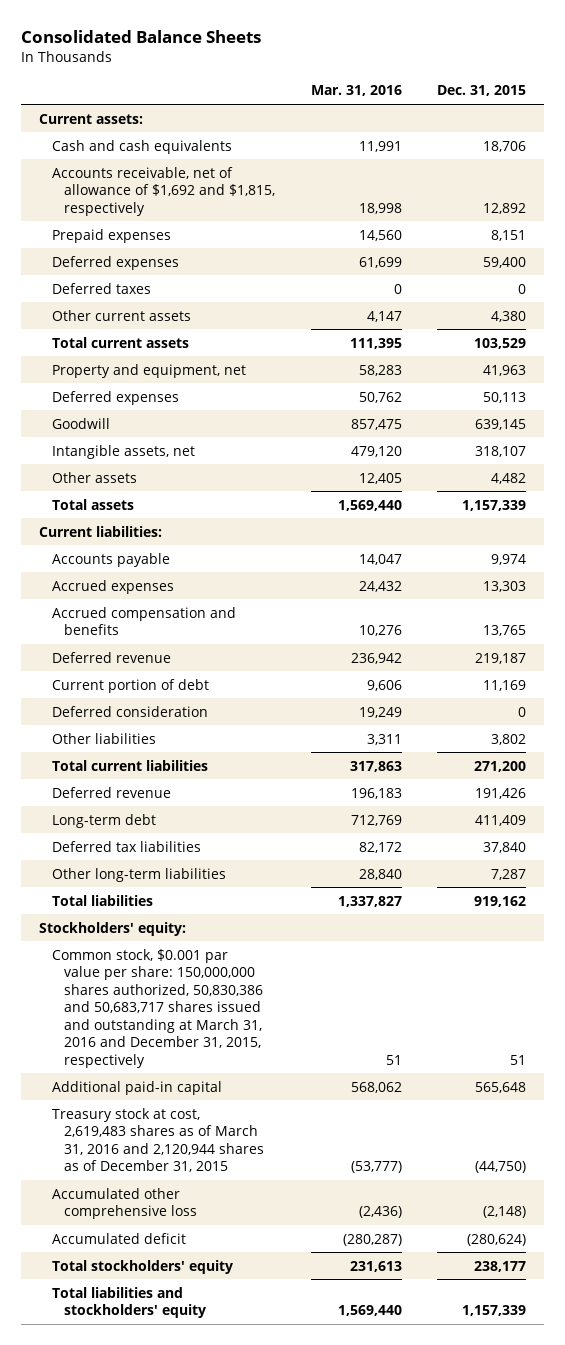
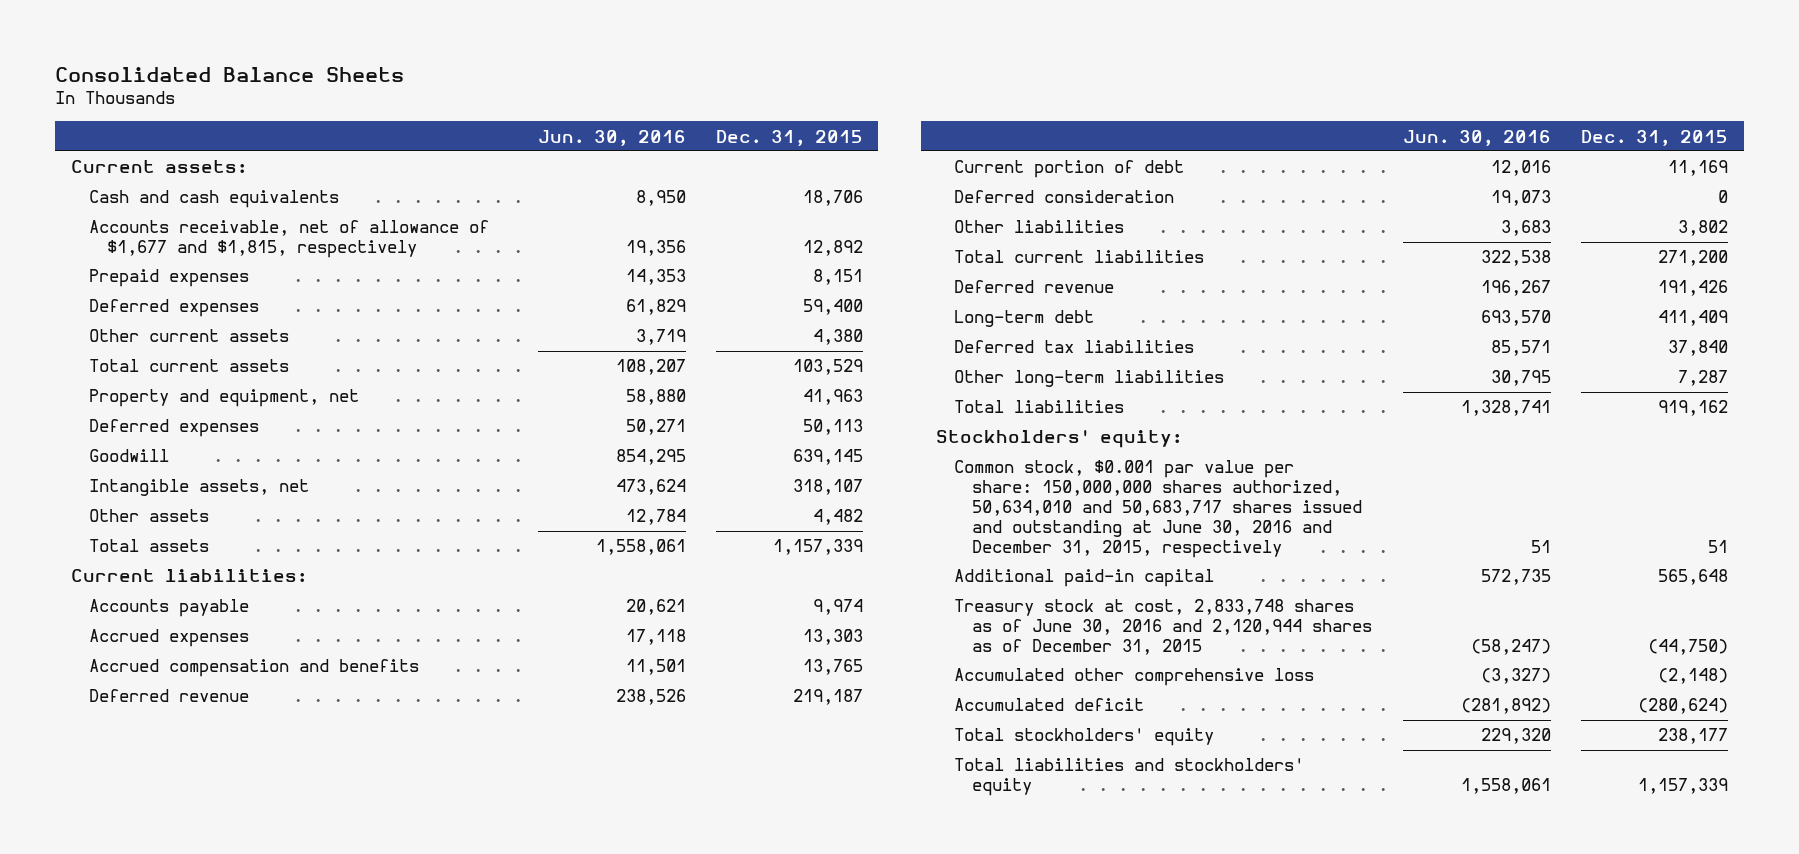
- | Mar. 31, 2016 | Dec. 31, 2015
+ | Jun. 30, 2016 | Dec. 31, 2015
- Accounts receivable, net of allowance of $1,692 and $1,815, respectively | 18,998 | 12,892
+ Accounts receivable, net of allowance of $1,677 and $1,815, respectively | 19,356 | 12,892
- Deferred taxes | 0 | 0
- Common stock, $0.001 par value per share: 150,000,000 shares authorized, 50,830,386 and 50,683,717 shares issued and outstanding at March 31, 2016 and December 31, 2015, respectively | 51 | 51
+ Common stock, $0.001 par value per share: 150,000,000 shares authorized, 50,634,010 and 50,683,717 shares issued and outstanding at June 30, 2016 and December 31, 2015, respectively | 51 | 51
- Treasury stock at cost, 2,619,483 shares as of March 31, 2016 and 2,120,944 shares as of December 31, 2015 | (53,777) | (44,750)
+ Treasury stock at cost, 2,833,748 shares as of June 30, 2016 and 2,120,944 shares as of December 31, 2015 | (58,247) | (44,750)

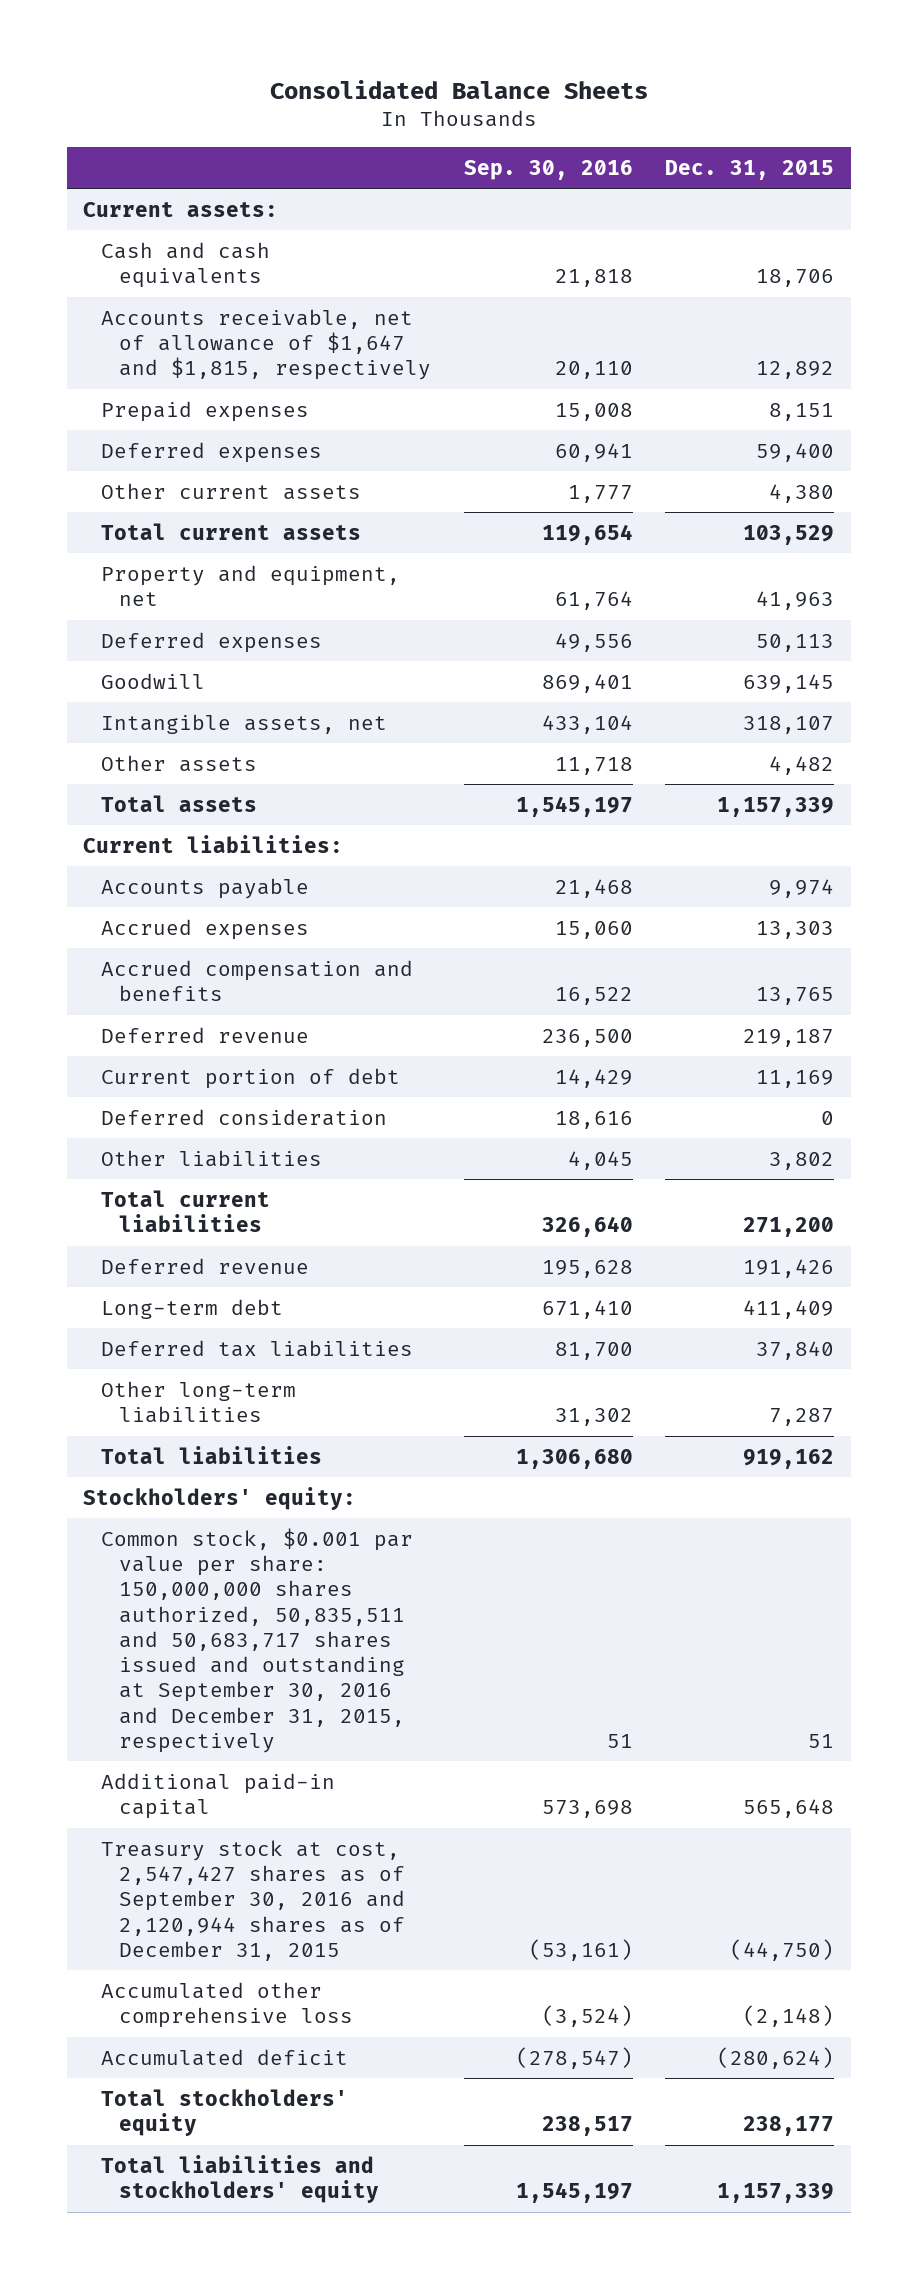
- | Jun. 30, 2016 | Dec. 31, 2015
+ | Sep. 30, 2016 | Dec. 31, 2015
- Accounts receivable, net of allowance of $1,677 and $1,815, respectively | 19,356 | 12,892
+ Accounts receivable, net of allowance of $1,647 and $1,815, respectively | 20,110 | 12,892
- Common stock, $0.001 par value per share: 150,000,000 shares authorized, 50,634,010 and 50,683,717 shares issued and outstanding at June 30, 2016 and December 31, 2015, respectively | 51 | 51
+ Common stock, $0.001 par value per share: 150,000,000 shares authorized, 50,835,511 and 50,683,717 shares issued and outstanding at September 30, 2016 and December 31, 2015, respectively | 51 | 51
- Treasury stock at cost, 2,833,748 shares as of June 30, 2016 and 2,120,944 shares as of December 31, 2015 | (58,247) | (44,750)
+ Treasury stock at cost, 2,547,427 shares as of September 30, 2016 and 2,120,944 shares as of December 31, 2015 | (53,161) | (44,750)

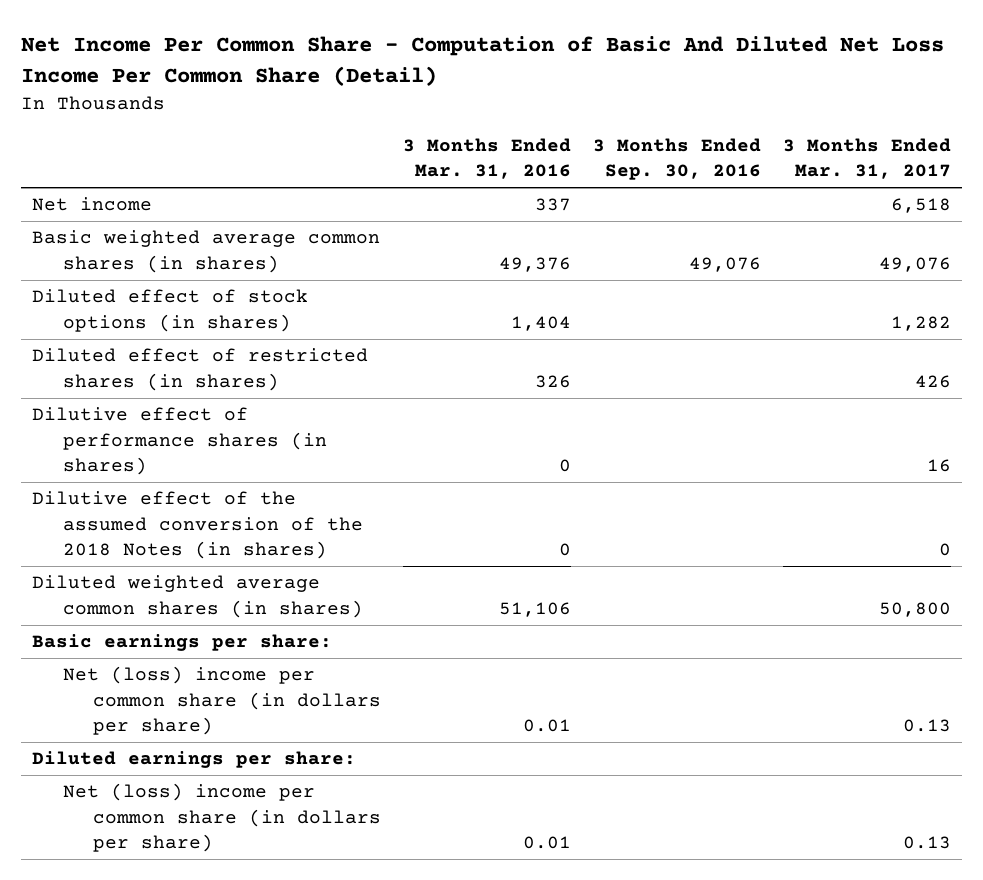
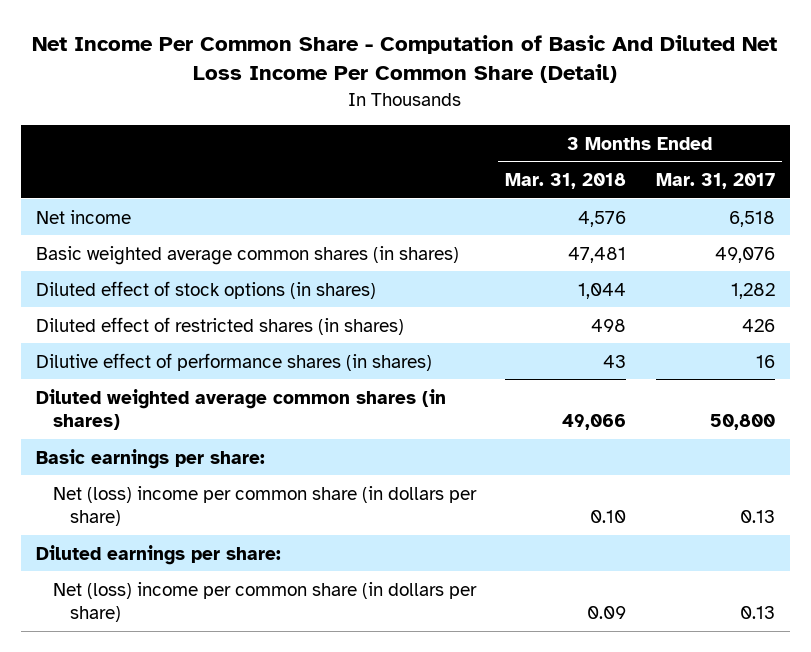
- | 3 Months Ended Mar. 31, 2016 | 3 Months Ended Sep. 30, 2016 | 3 Months Ended Mar. 31, 2017
+ | 3 Months Ended Mar. 31, 2018 | 3 Months Ended Mar. 31, 2017
- Dilutive effect of the assumed conversion of the 2018 Notes (in shares) | 0 | | 0

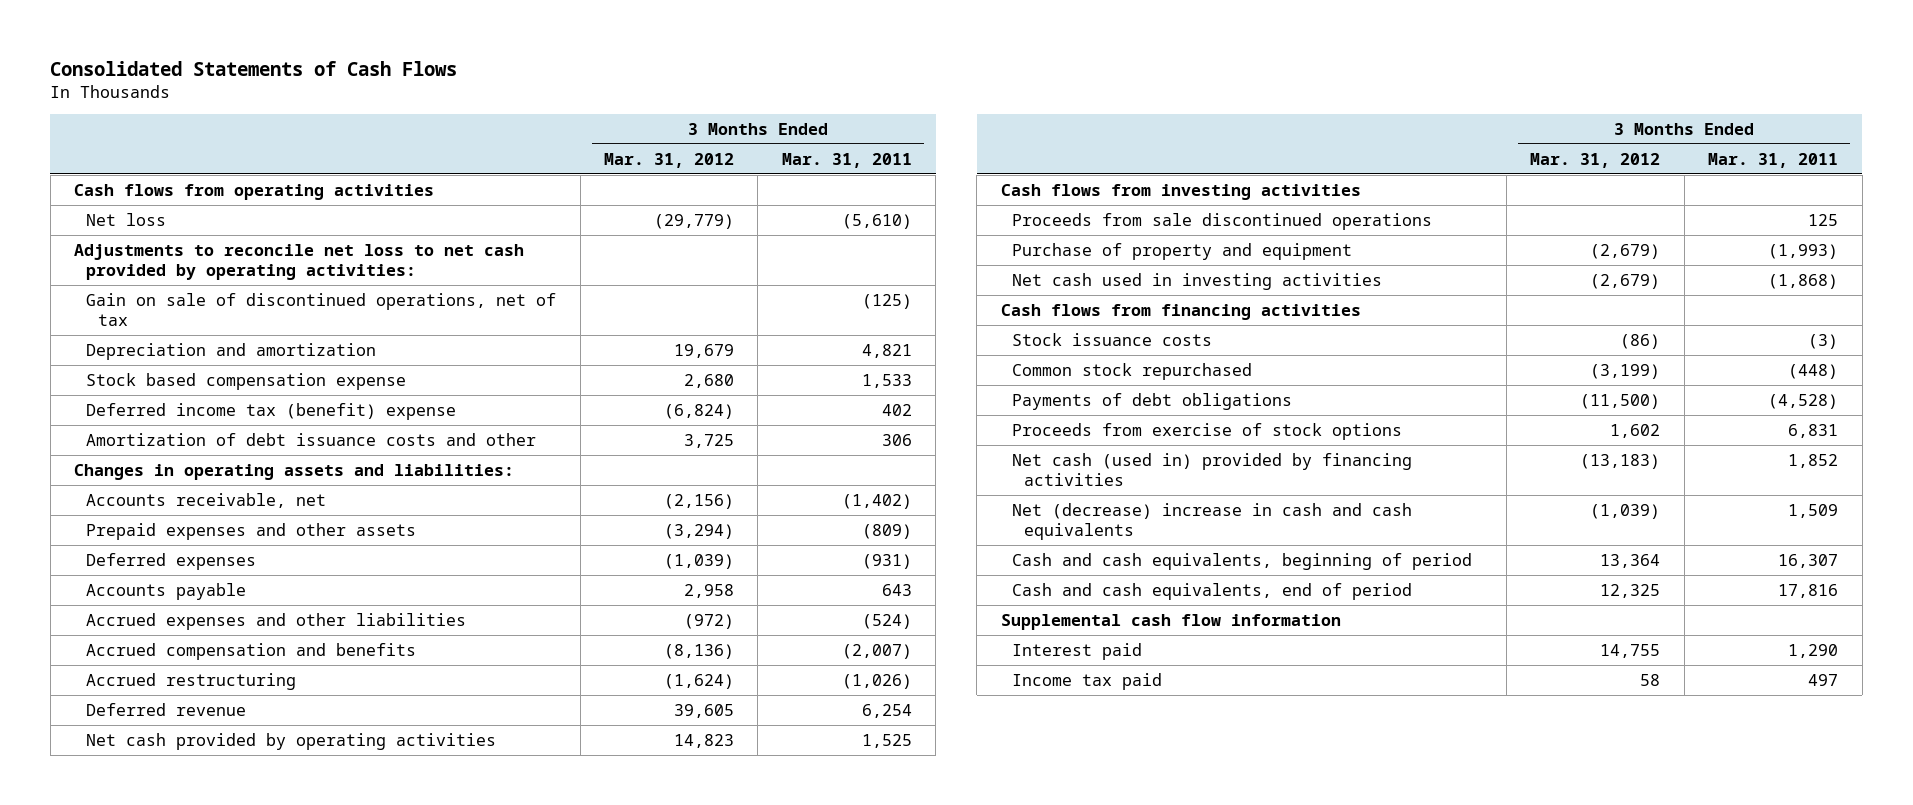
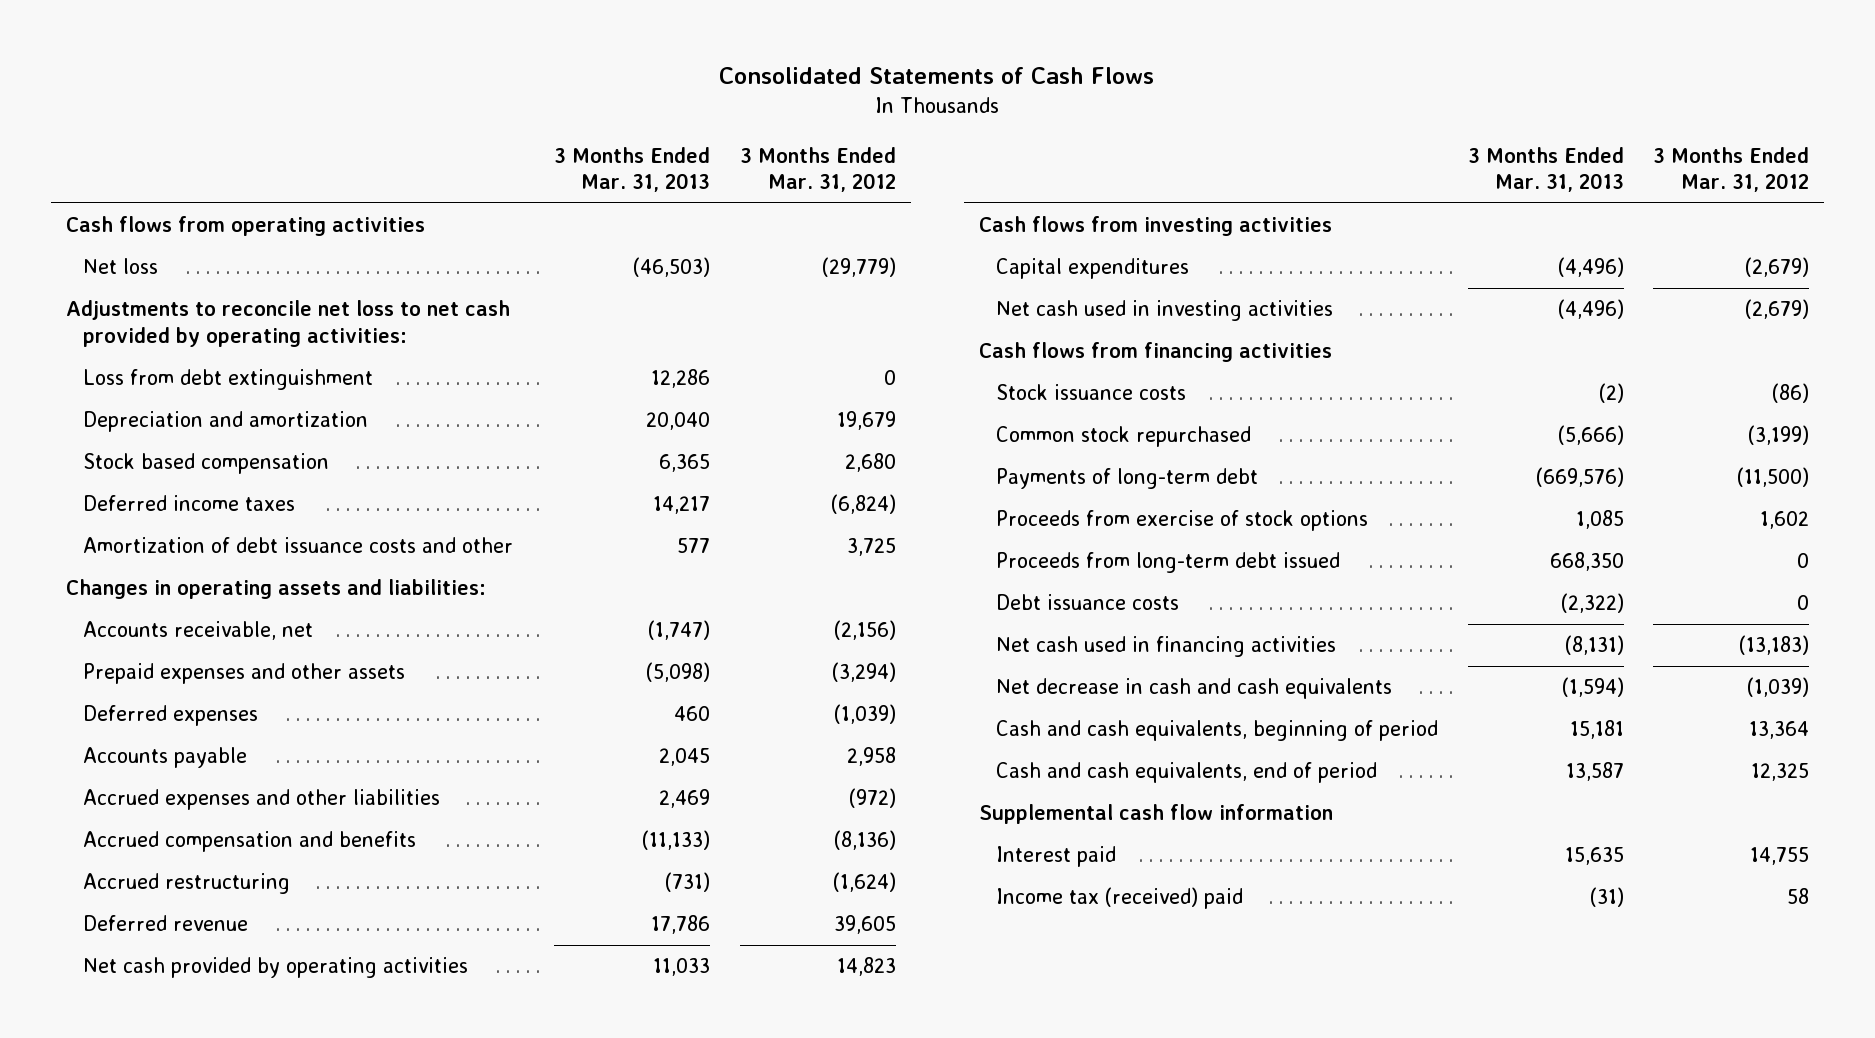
- | 3 Months Ended Mar. 31, 2012 | 3 Months Ended Mar. 31, 2011
+ | 3 Months Ended Mar. 31, 2013 | 3 Months Ended Mar. 31, 2012
- Gain on sale of discontinued operations, net of tax | | (125)
+ Loss from debt extinguishment | 12,286 | 0
- Stock based compensation expense | 2,680 | 1,533
- Deferred income tax (benefit) expense | (6,824) | 402
+ Stock based compensation | 6,365 | 2,680
+ Deferred income taxes | 14,217 | (6,824)
- Proceeds from sale discontinued operations | | 125
- Purchase of property and equipment | (2,679) | (1,993)
+ Capital expenditures | (4,496) | (2,679)
- Payments of debt obligations | (11,500) | (4,528)
+ Payments of long-term debt | (669,576) | (11,500)
- Net cash (used in) provided by financing activities | (13,183) | 1,852
- Net (decrease) increase in cash and cash equivalents | (1,039) | 1,509
+ Proceeds from long-term debt issued | 668,350 | 0
+ Debt issuance costs | (2,322) | 0
+ Net cash used in financing activities | (8,131) | (13,183)
+ Net decrease in cash and cash equivalents | (1,594) | (1,039)
- Income tax paid | 58 | 497
+ Income tax (received) paid | (31) | 58

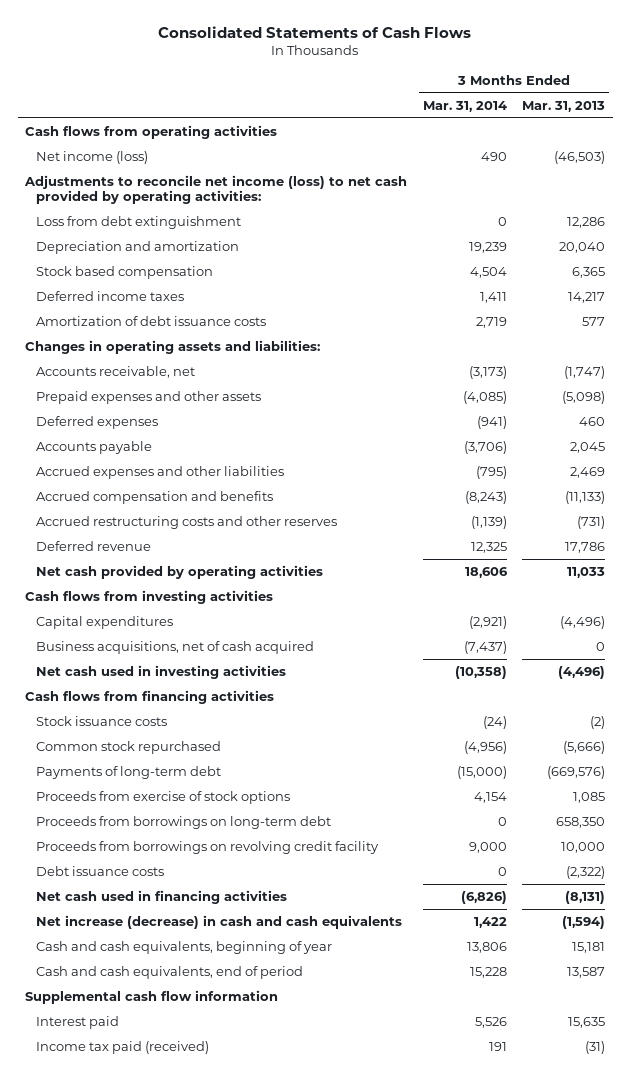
- | 3 Months Ended Mar. 31, 2013 | 3 Months Ended Mar. 31, 2012
+ | 3 Months Ended Mar. 31, 2014 | 3 Months Ended Mar. 31, 2013
- Net loss | (46,503) | (29,779)
- Adjustments to reconcile net loss to net cash provided by operating activities:
+ Net income (loss) | 490 | (46,503)
+ Adjustments to reconcile net income (loss) to net cash provided by operating activities:
- Amortization of debt issuance costs and other | 577 | 3,725
+ Amortization of debt issuance costs | 2,719 | 577
- Accrued restructuring | (731) | (1,624)
+ Accrued restructuring costs and other reserves | (1,139) | (731)
+ Business acquisitions, net of cash acquired | (7,437) | 0
- Proceeds from long-term debt issued | 668,350 | 0
+ Proceeds from borrowings on long-term debt | 0 | 658,350
+ Proceeds from borrowings on revolving credit facility | 9,000 | 10,000
- Net decrease in cash and cash equivalents | (1,594) | (1,039)
- Cash and cash equivalents, beginning of period | 15,181 | 13,364
+ Net increase (decrease) in cash and cash equivalents | 1,422 | (1,594)
+ Cash and cash equivalents, beginning of year | 13,806 | 15,181
- Income tax (received) paid | (31) | 58
+ Income tax paid (received) | 191 | (31)

